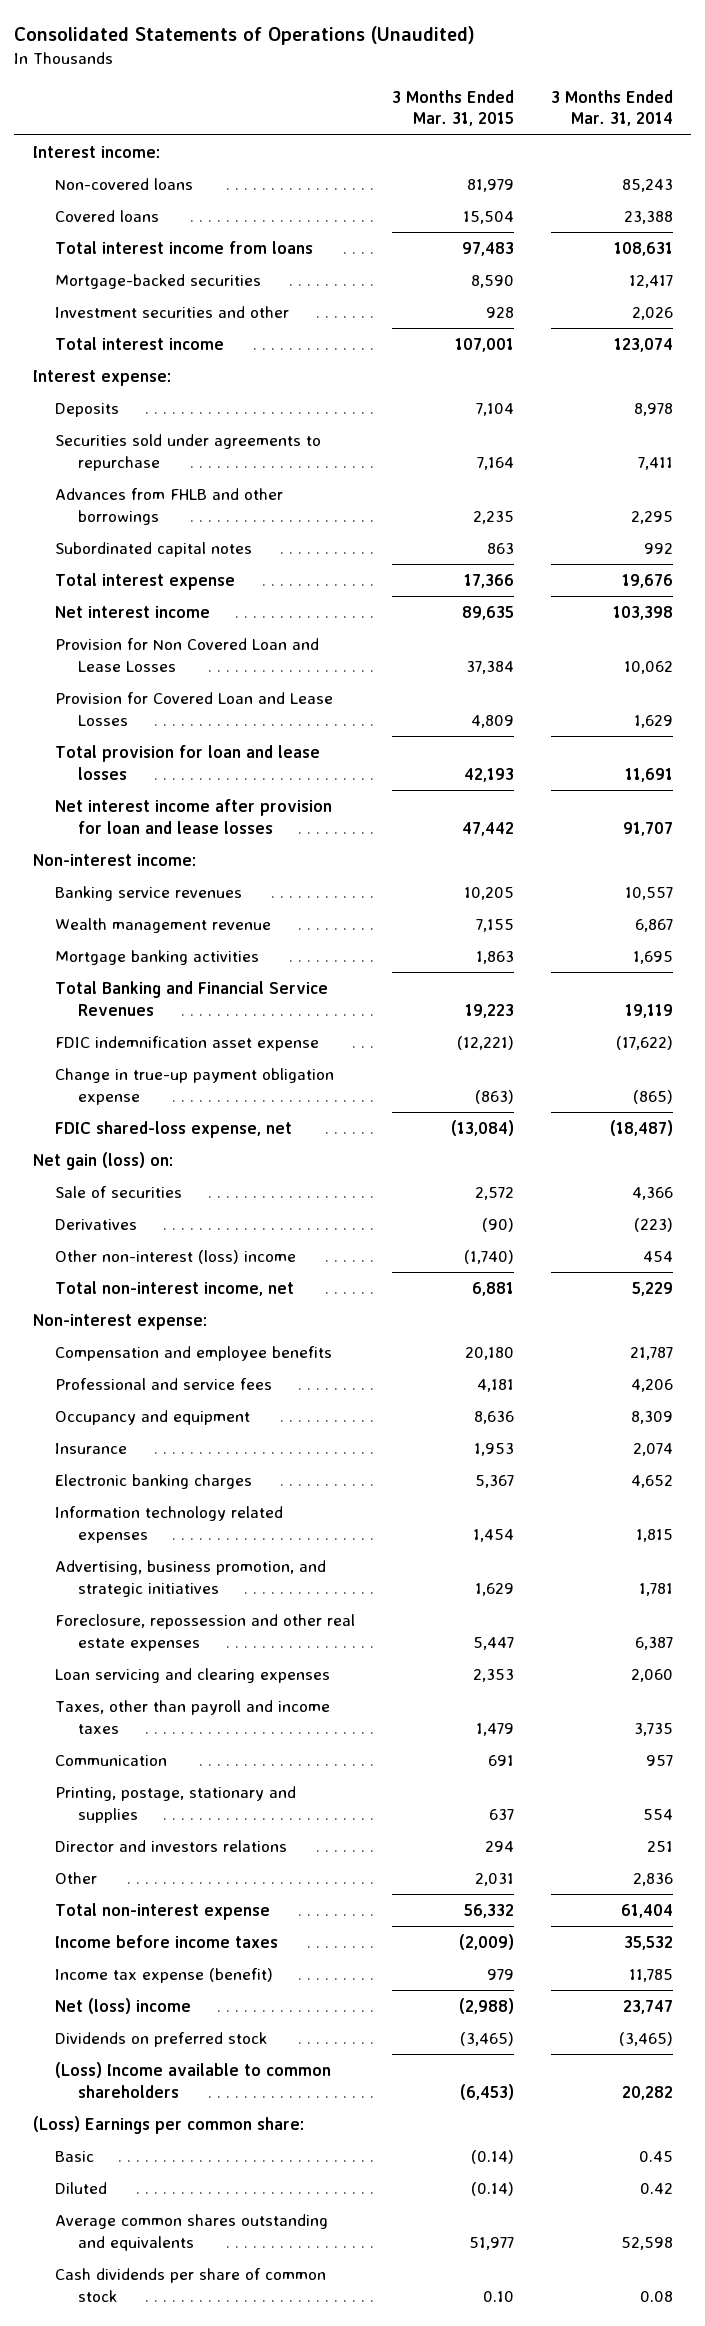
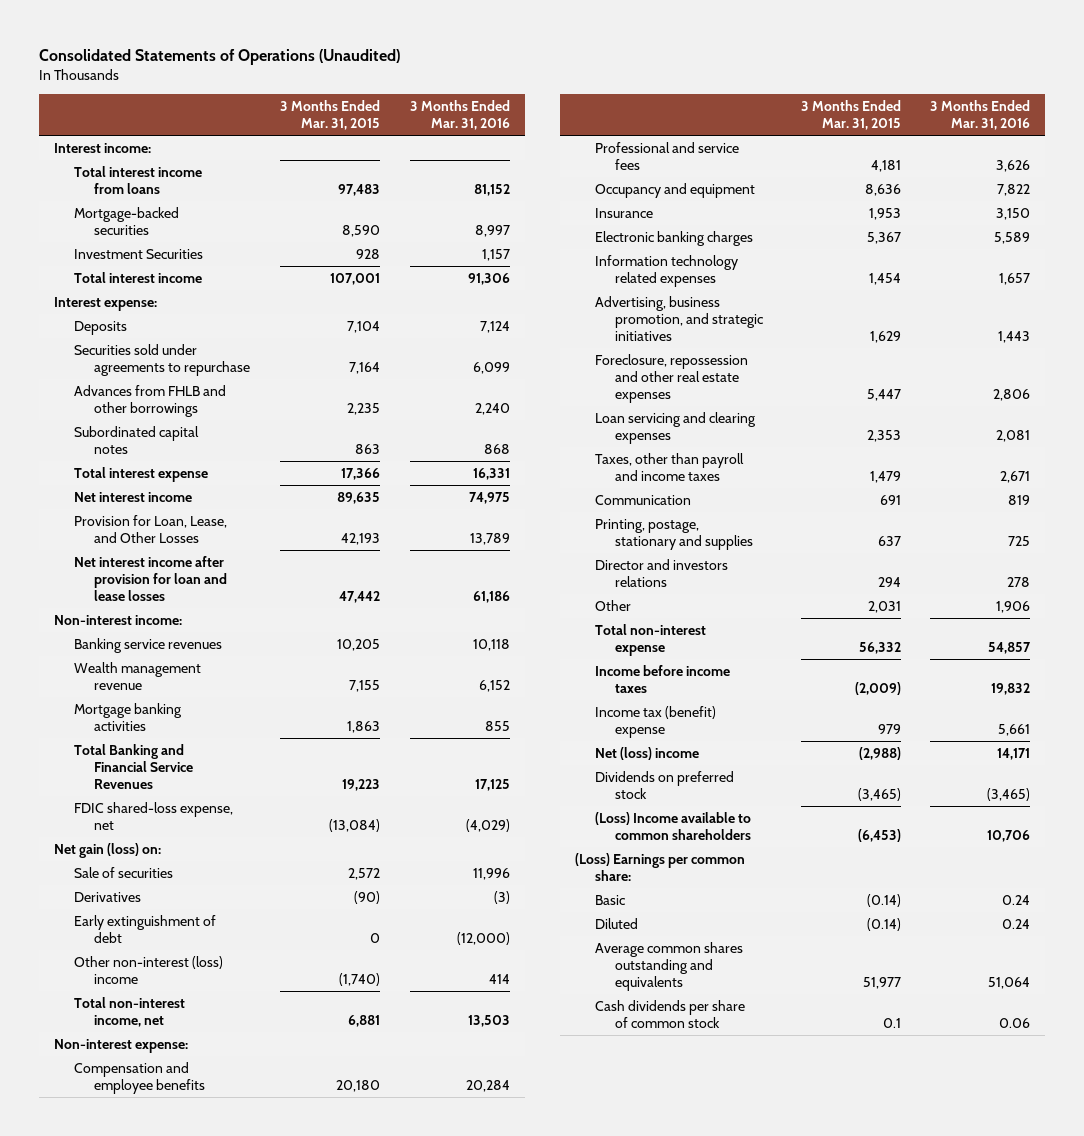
- | 3 Months Ended Mar. 31, 2015 | 3 Months Ended Mar. 31, 2014
+ | 3 Months Ended Mar. 31, 2015 | 3 Months Ended Mar. 31, 2016
- Non-covered loans | 81,979 | 85,243
- Covered loans | 15,504 | 23,388
- Investment securities and other | 928 | 2,026
+ Investment Securities | 928 | 1,157
- Provision for Non Covered Loan and Lease Losses | 37,384 | 10,062
- Provision for Covered Loan and Lease Losses | 4,809 | 1,629
- Total provision for loan and lease losses | 42,193 | 11,691
+ Provision for Loan, Lease, and Other Losses | 42,193 | 13,789
- FDIC indemnification asset expense | (12,221) | (17,622)
- Change in true-up payment obligation expense | (863) | (865)
+ Early extinguishment of debt | 0 | (12,000)
- Income tax expense (benefit) | 979 | 11,785
+ Income tax (benefit) expense | 979 | 5,661
- Cash dividends per share of common stock | 0.10 | 0.08
+ Cash dividends per share of common stock | 0.1 | 0.06

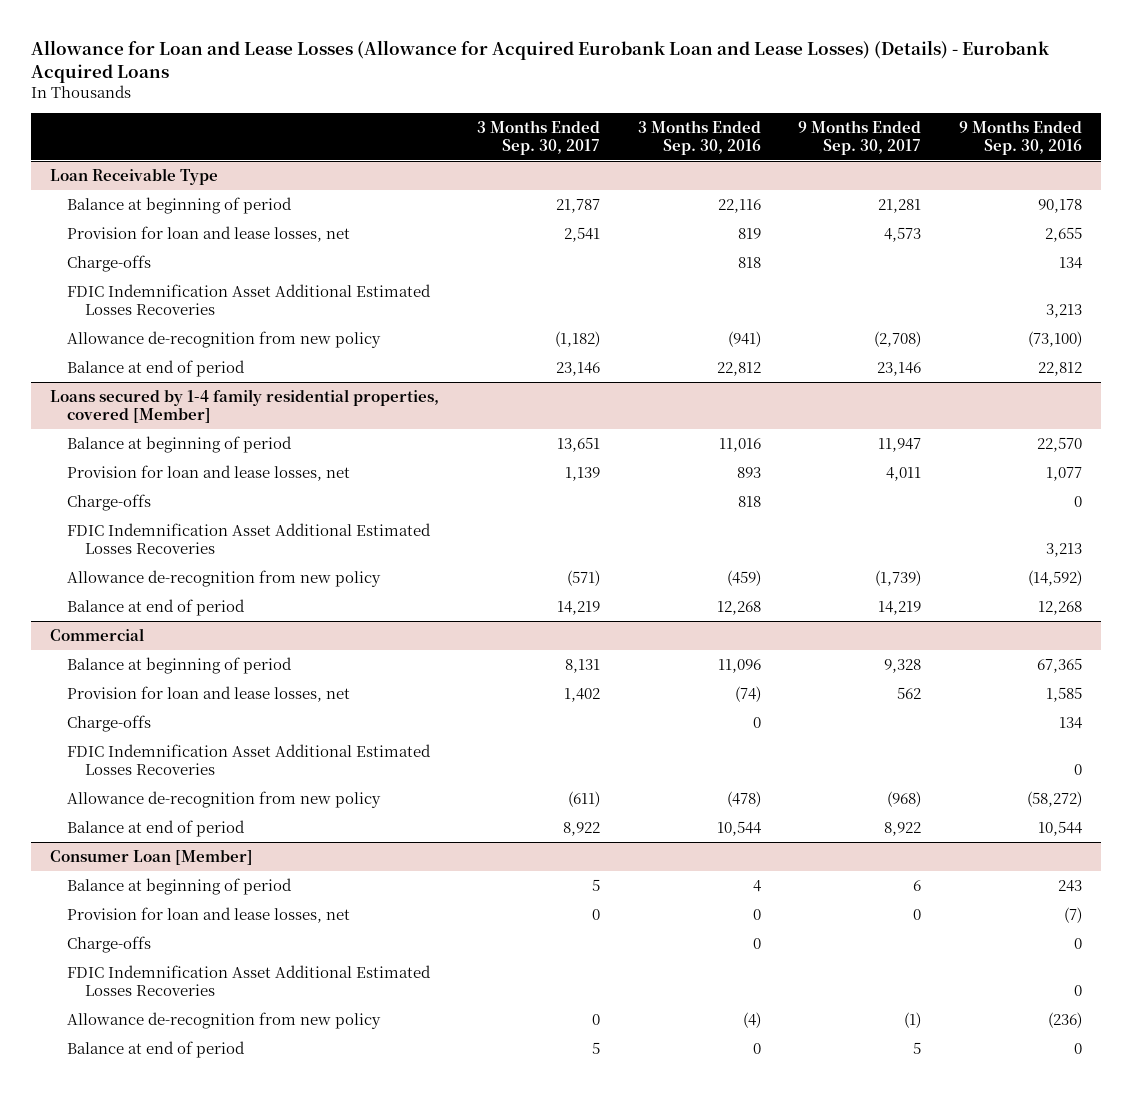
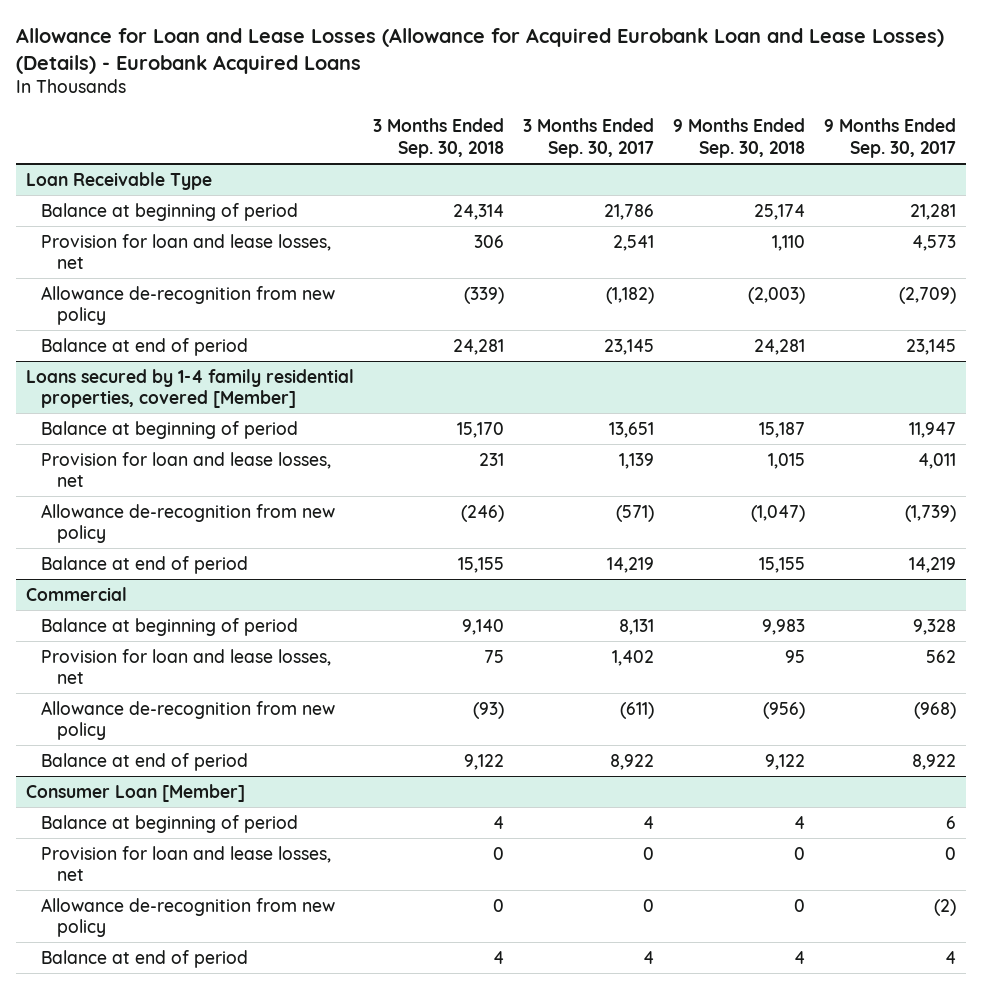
- | 3 Months Ended Sep. 30, 2017 | 3 Months Ended Sep. 30, 2016 | 9 Months Ended Sep. 30, 2017 | 9 Months Ended Sep. 30, 2016
+ | 3 Months Ended Sep. 30, 2018 | 3 Months Ended Sep. 30, 2017 | 9 Months Ended Sep. 30, 2018 | 9 Months Ended Sep. 30, 2017
@ Loan Receivable Type
- Balance at beginning of period | 21,787 | 22,116 | 21,281 | 90,178
+ Balance at beginning of period | 24,314 | 21,786 | 25,174 | 21,281
- Charge-offs | | 818 | | 134
- FDIC Indemnification Asset Additional Estimated Losses Recoveries | | | | 3,213
- Allowance de-recognition from new policy | (1,182) | (941) | (2,708) | (73,100)
- Balance at end of period | 23,146 | 22,812 | 23,146 | 22,812
+ Allowance de-recognition from new policy | (339) | (1,182) | (2,003) | (2,709)
+ Balance at end of period | 24,281 | 23,145 | 24,281 | 23,145
@ Loans secured by 1-4 family residential properties, covered [Member]
- Charge-offs | | 818 | | 0
- FDIC Indemnification Asset Additional Estimated Losses Recoveries | | | | 3,213
@ Commercial
- Charge-offs | | 0 | | 134
- FDIC Indemnification Asset Additional Estimated Losses Recoveries | | | | 0
@ Consumer Loan [Member]
- Balance at beginning of period | 5 | 4 | 6 | 243
+ Balance at beginning of period | 4 | 4 | 4 | 6
- Charge-offs | | 0 | | 0
- FDIC Indemnification Asset Additional Estimated Losses Recoveries | | | | 0
- Allowance de-recognition from new policy | 0 | (4) | (1) | (236)
- Balance at end of period | 5 | 0 | 5 | 0
+ Allowance de-recognition from new policy | 0 | 0 | 0 | (2)
+ Balance at end of period | 4 | 4 | 4 | 4

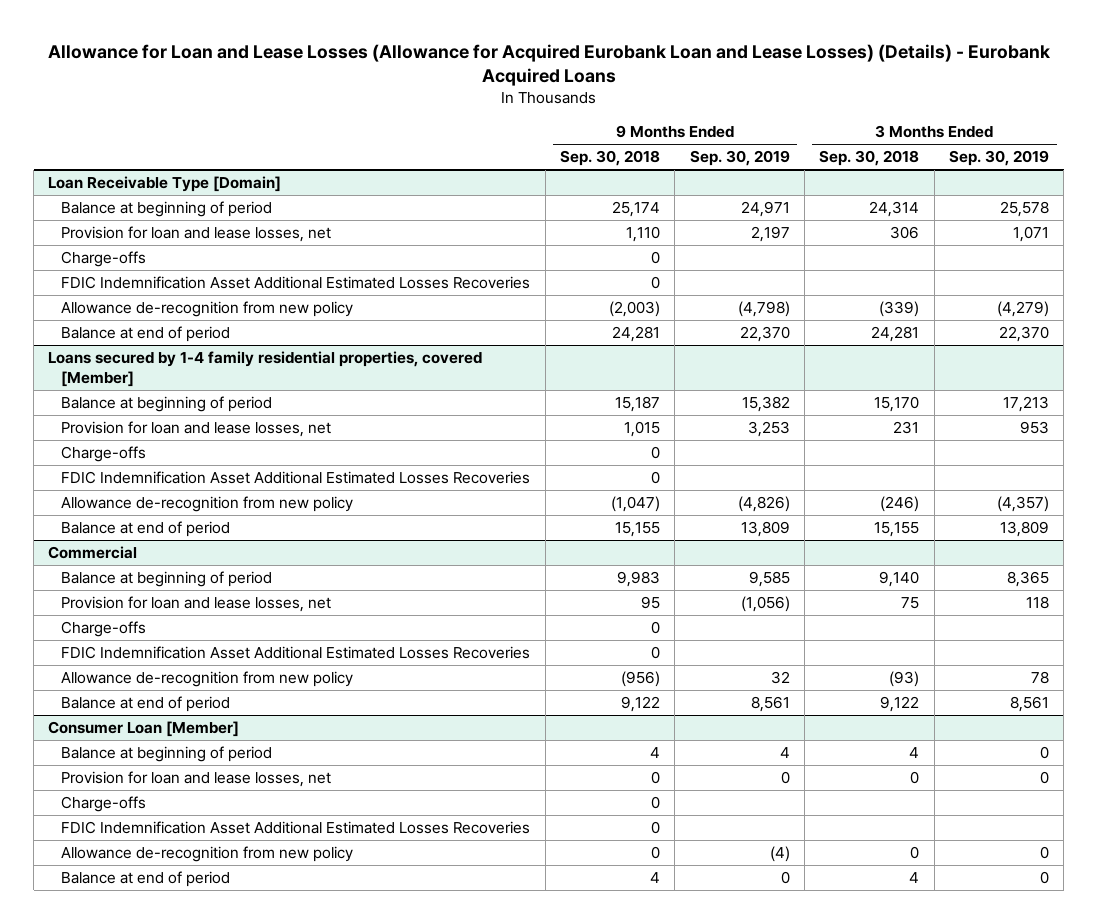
- | 3 Months Ended Sep. 30, 2018 | 3 Months Ended Sep. 30, 2017 | 9 Months Ended Sep. 30, 2018 | 9 Months Ended Sep. 30, 2017
+ | 9 Months Ended Sep. 30, 2018 | 9 Months Ended Sep. 30, 2019 | 3 Months Ended Sep. 30, 2018 | 3 Months Ended Sep. 30, 2019
- Loan Receivable Type
+ Loan Receivable Type [Domain]
+ Charge-offs | 0 | | |
+ FDIC Indemnification Asset Additional Estimated Losses Recoveries | 0 | | |
@ Loans secured by 1-4 family residential properties, covered [Member]
+ Charge-offs | 0 | | |
+ FDIC Indemnification Asset Additional Estimated Losses Recoveries | 0 | | |
@ Commercial
+ Charge-offs | 0 | | |
+ FDIC Indemnification Asset Additional Estimated Losses Recoveries | 0 | | |
@ Consumer Loan [Member]
+ Charge-offs | 0 | | |
+ FDIC Indemnification Asset Additional Estimated Losses Recoveries | 0 | | |

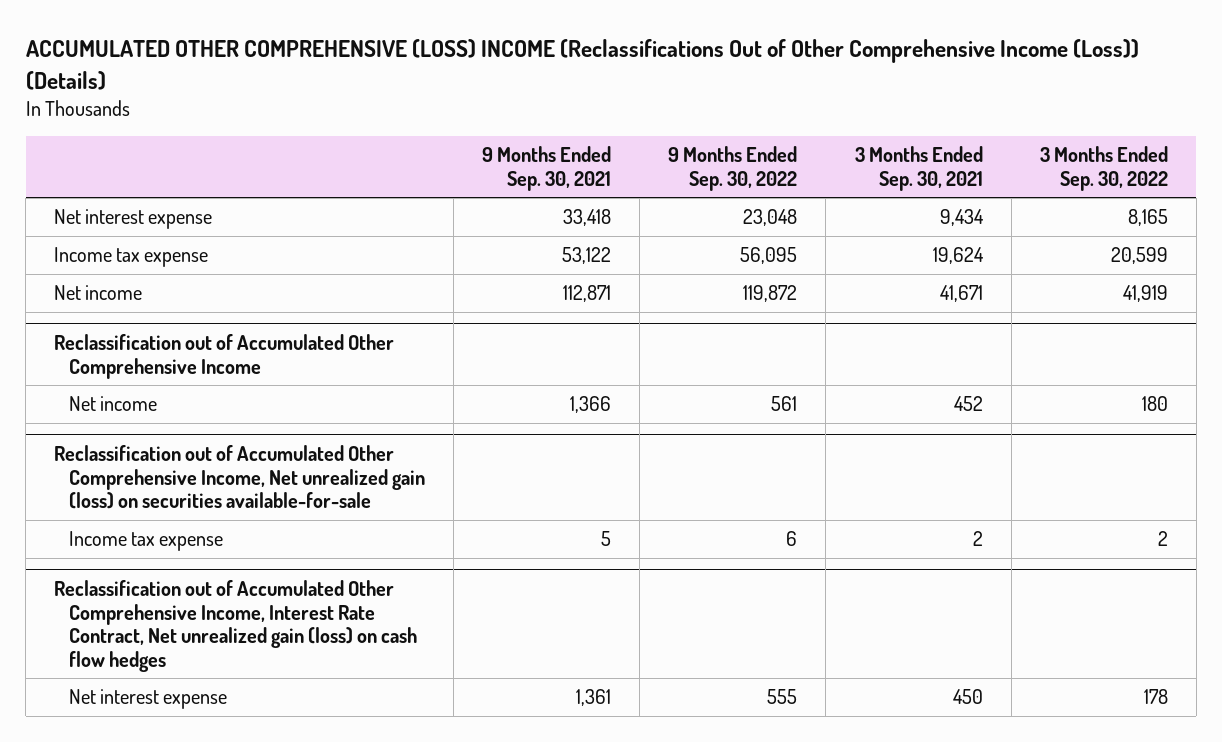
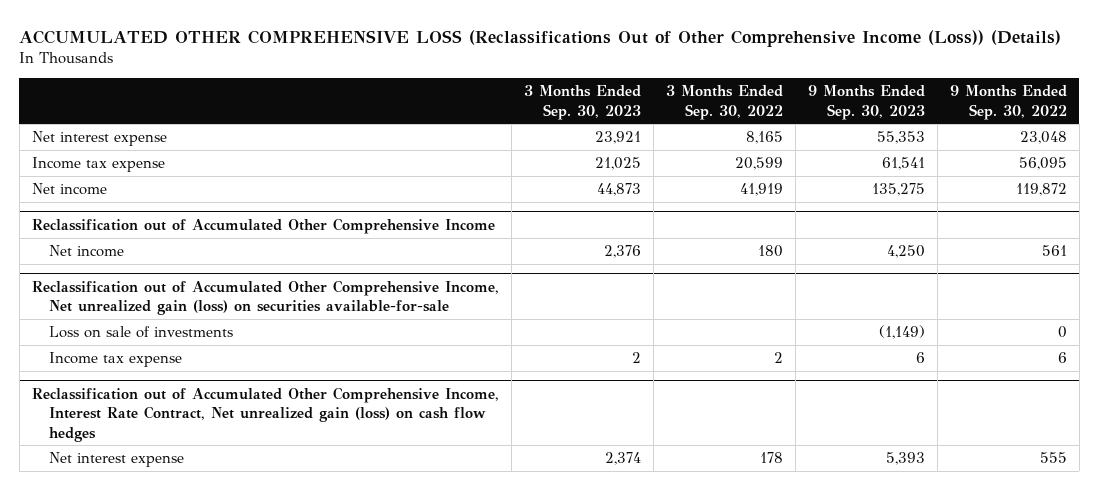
- ACCUMULATED OTHER COMPREHENSIVE (LOSS) INCOME (Reclassifications Out of Other Comprehensive Income (Loss)) (Details)
+ ACCUMULATED OTHER COMPREHENSIVE LOSS (Reclassifications Out of Other Comprehensive Income (Loss)) (Details)
- | 9 Months Ended Sep. 30, 2021 | 9 Months Ended Sep. 30, 2022 | 3 Months Ended Sep. 30, 2021 | 3 Months Ended Sep. 30, 2022
+ | 3 Months Ended Sep. 30, 2023 | 3 Months Ended Sep. 30, 2022 | 9 Months Ended Sep. 30, 2023 | 9 Months Ended Sep. 30, 2022
@ Reclassification out of Accumulated Other Comprehensive Income, Net unrealized gain (loss) on securities available-for-sale
+ Loss on sale of investments | | | (1,149) | 0

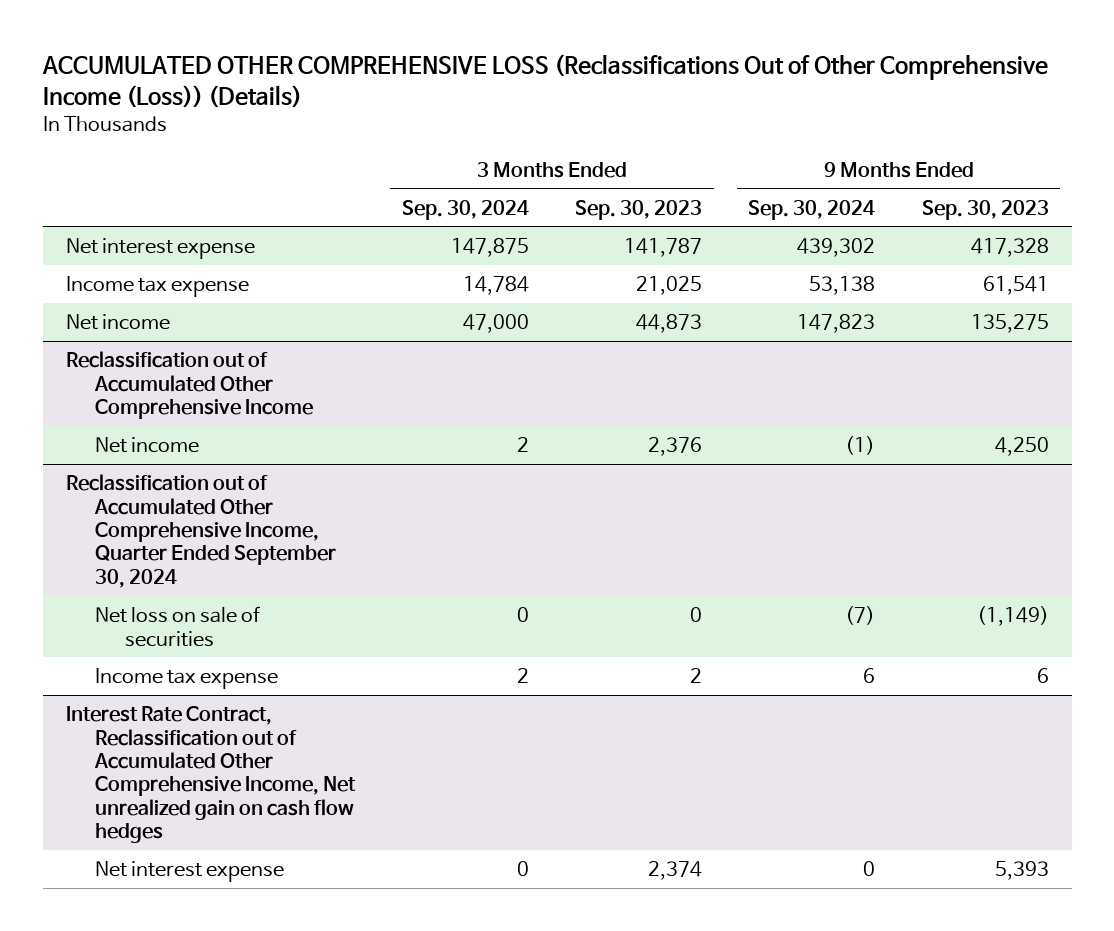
- | 3 Months Ended Sep. 30, 2023 | 3 Months Ended Sep. 30, 2022 | 9 Months Ended Sep. 30, 2023 | 9 Months Ended Sep. 30, 2022
+ | 3 Months Ended Sep. 30, 2024 | 3 Months Ended Sep. 30, 2023 | 9 Months Ended Sep. 30, 2024 | 9 Months Ended Sep. 30, 2023
- Net interest expense | 23,921 | 8,165 | 55,353 | 23,048
+ Net interest expense | 147,875 | 141,787 | 439,302 | 417,328
- Reclassification out of Accumulated Other Comprehensive Income, Net unrealized gain (loss) on securities available-for-sale
- Loss on sale of investments | | | (1,149) | 0
+ Reclassification out of Accumulated Other Comprehensive Income, Quarter Ended September 30, 2024
+ Net loss on sale of securities | 0 | 0 | (7) | (1,149)
- Reclassification out of Accumulated Other Comprehensive Income, Interest Rate Contract, Net unrealized gain (loss) on cash flow hedges
+ Interest Rate Contract, Reclassification out of Accumulated Other Comprehensive Income, Net unrealized gain on cash flow hedges

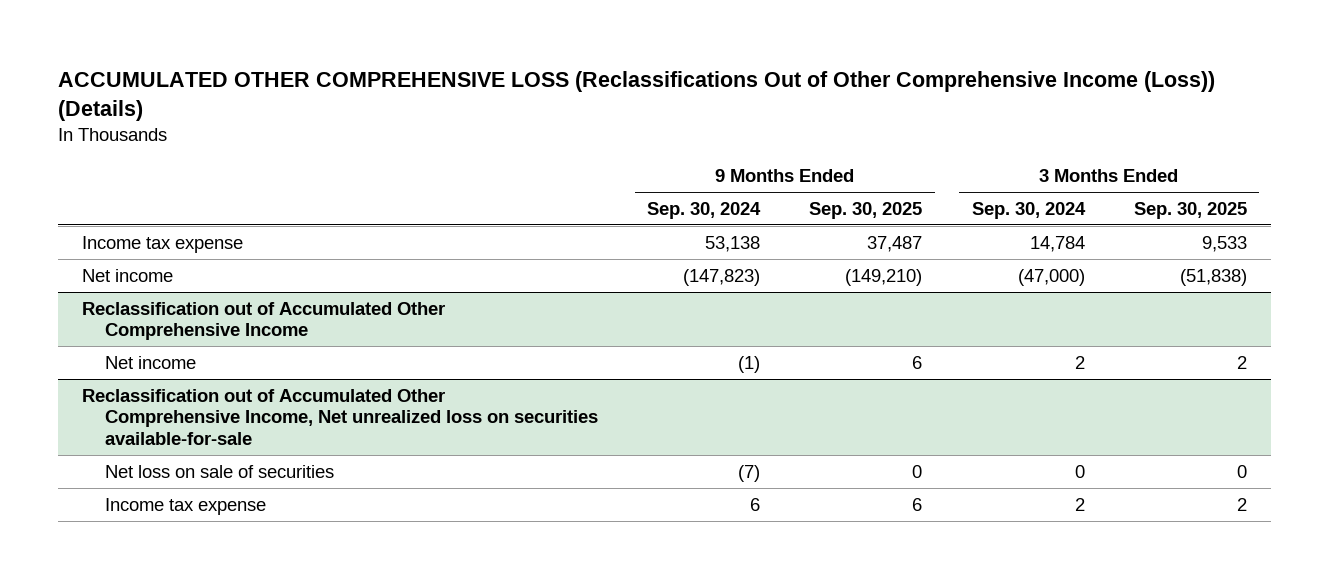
- | 3 Months Ended Sep. 30, 2024 | 3 Months Ended Sep. 30, 2023 | 9 Months Ended Sep. 30, 2024 | 9 Months Ended Sep. 30, 2023
+ | 9 Months Ended Sep. 30, 2024 | 9 Months Ended Sep. 30, 2025 | 3 Months Ended Sep. 30, 2024 | 3 Months Ended Sep. 30, 2025
- Net interest expense | 147,875 | 141,787 | 439,302 | 417,328
- Net income | 47,000 | 44,873 | 147,823 | 135,275
+ Net income | (147,823) | (149,210) | (47,000) | (51,838)
- Reclassification out of Accumulated Other Comprehensive Income, Quarter Ended September 30, 2024
+ Reclassification out of Accumulated Other Comprehensive Income, Net unrealized loss on securities available-for-sale
- Interest Rate Contract, Reclassification out of Accumulated Other Comprehensive Income, Net unrealized gain on cash flow hedges
- Net interest expense | 0 | 2,374 | 0 | 5,393

